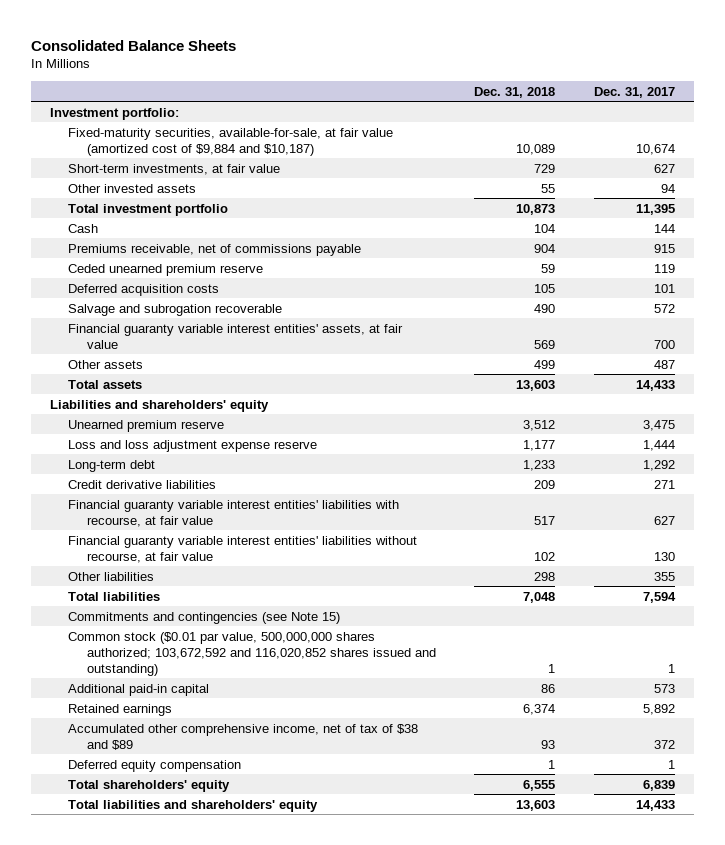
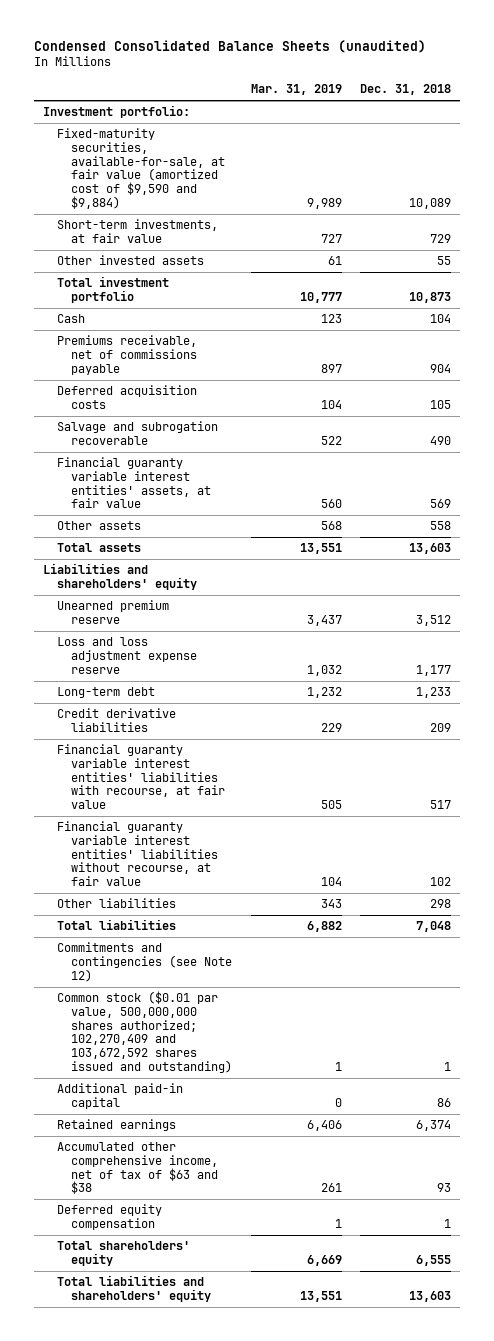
- Consolidated Balance Sheets
+ Condensed Consolidated Balance Sheets (unaudited)
- | Dec. 31, 2018 | Dec. 31, 2017
+ | Mar. 31, 2019 | Dec. 31, 2018
- Fixed-maturity securities, available-for-sale, at fair value (amortized cost of $9,884 and $10,187) | 10,089 | 10,674
+ Fixed-maturity securities, available-for-sale, at fair value (amortized cost of $9,590 and $9,884) | 9,989 | 10,089
- Ceded unearned premium reserve | 59 | 119
- Other assets | 499 | 487
+ Other assets | 568 | 558
- Commitments and contingencies (see Note 15)
- Common stock ($0.01 par value, 500,000,000 shares authorized; 103,672,592 and 116,020,852 shares issued and outstanding) | 1 | 1
+ Commitments and contingencies (see Note 12)
+ Common stock ($0.01 par value, 500,000,000 shares authorized; 102,270,409 and 103,672,592 shares issued and outstanding) | 1 | 1
- Accumulated other comprehensive income, net of tax of $38 and $89 | 93 | 372
+ Accumulated other comprehensive income, net of tax of $63 and $38 | 261 | 93

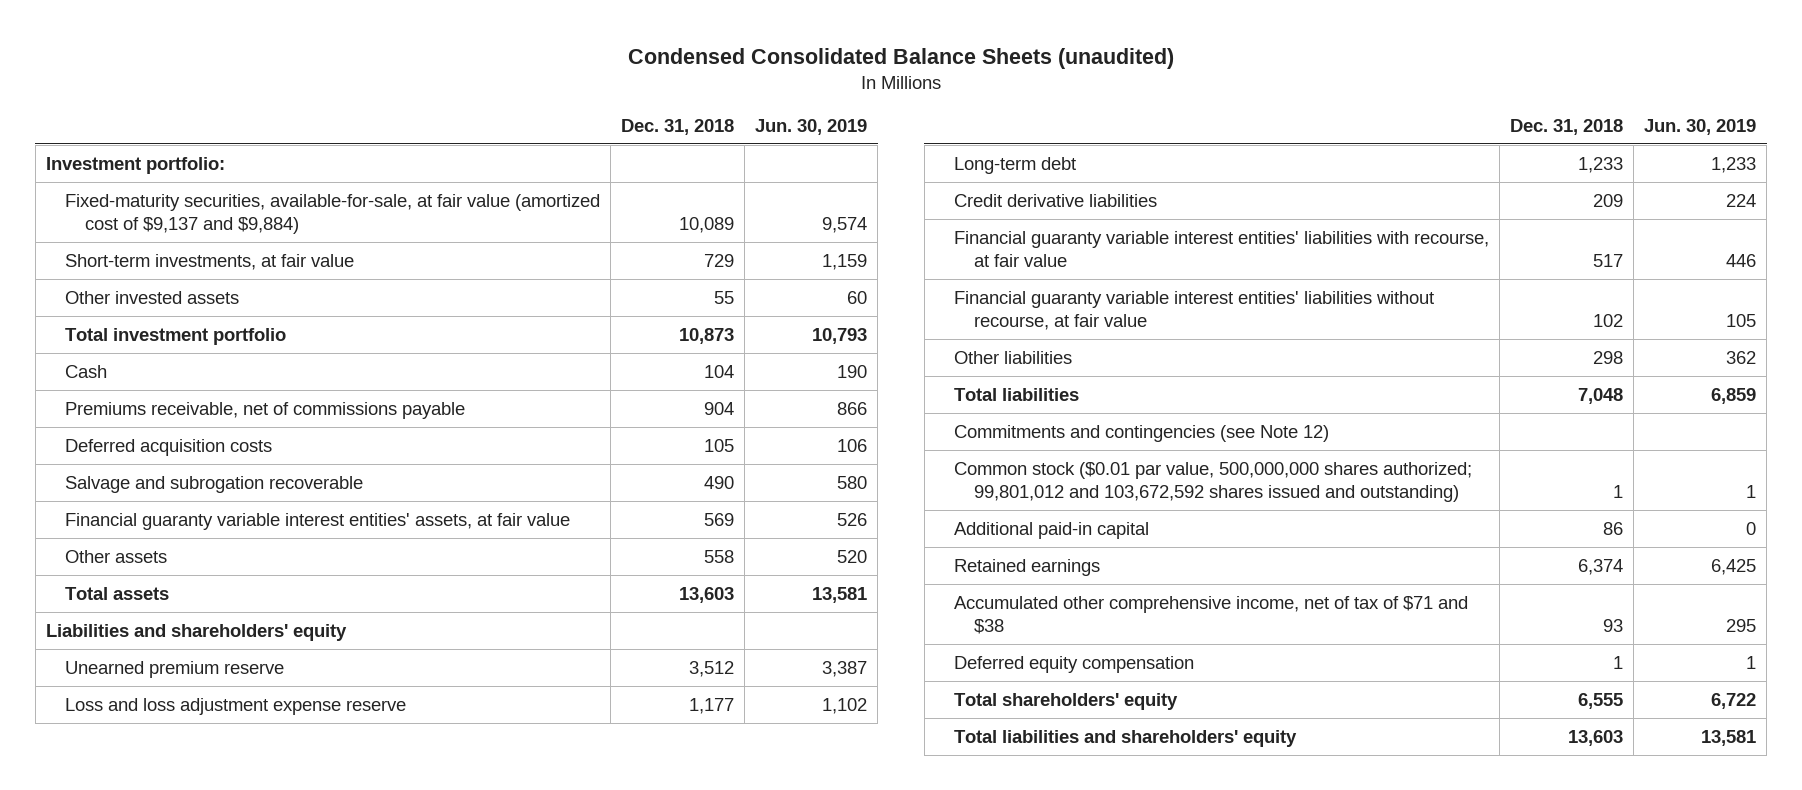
- | Mar. 31, 2019 | Dec. 31, 2018
+ | Dec. 31, 2018 | Jun. 30, 2019
- Fixed-maturity securities, available-for-sale, at fair value (amortized cost of $9,590 and $9,884) | 9,989 | 10,089
+ Fixed-maturity securities, available-for-sale, at fair value (amortized cost of $9,137 and $9,884) | 10,089 | 9,574
- Common stock ($0.01 par value, 500,000,000 shares authorized; 102,270,409 and 103,672,592 shares issued and outstanding) | 1 | 1
+ Common stock ($0.01 par value, 500,000,000 shares authorized; 99,801,012 and 103,672,592 shares issued and outstanding) | 1 | 1
- Accumulated other comprehensive income, net of tax of $63 and $38 | 261 | 93
+ Accumulated other comprehensive income, net of tax of $71 and $38 | 93 | 295

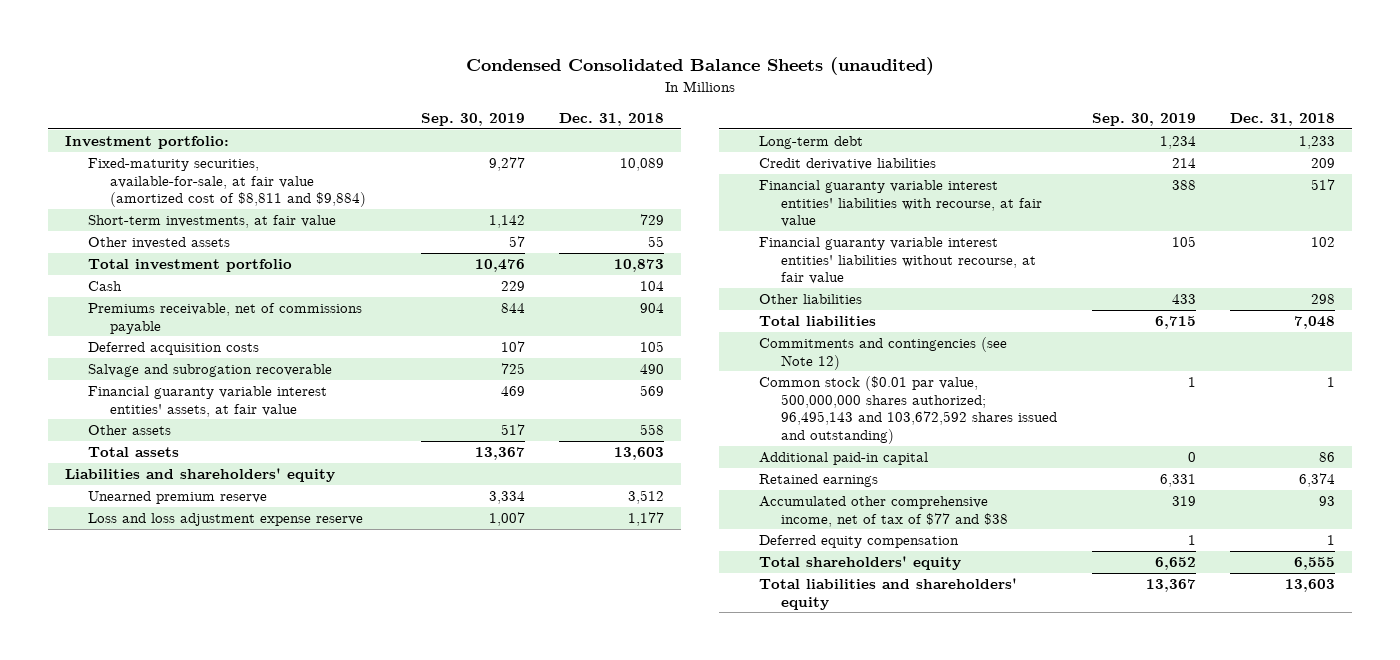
- | Dec. 31, 2018 | Jun. 30, 2019
+ | Sep. 30, 2019 | Dec. 31, 2018
- Fixed-maturity securities, available-for-sale, at fair value (amortized cost of $9,137 and $9,884) | 10,089 | 9,574
+ Fixed-maturity securities, available-for-sale, at fair value (amortized cost of $8,811 and $9,884) | 9,277 | 10,089
- Common stock ($0.01 par value, 500,000,000 shares authorized; 99,801,012 and 103,672,592 shares issued and outstanding) | 1 | 1
+ Common stock ($0.01 par value, 500,000,000 shares authorized; 96,495,143 and 103,672,592 shares issued and outstanding) | 1 | 1
- Accumulated other comprehensive income, net of tax of $71 and $38 | 93 | 295
+ Accumulated other comprehensive income, net of tax of $77 and $38 | 319 | 93

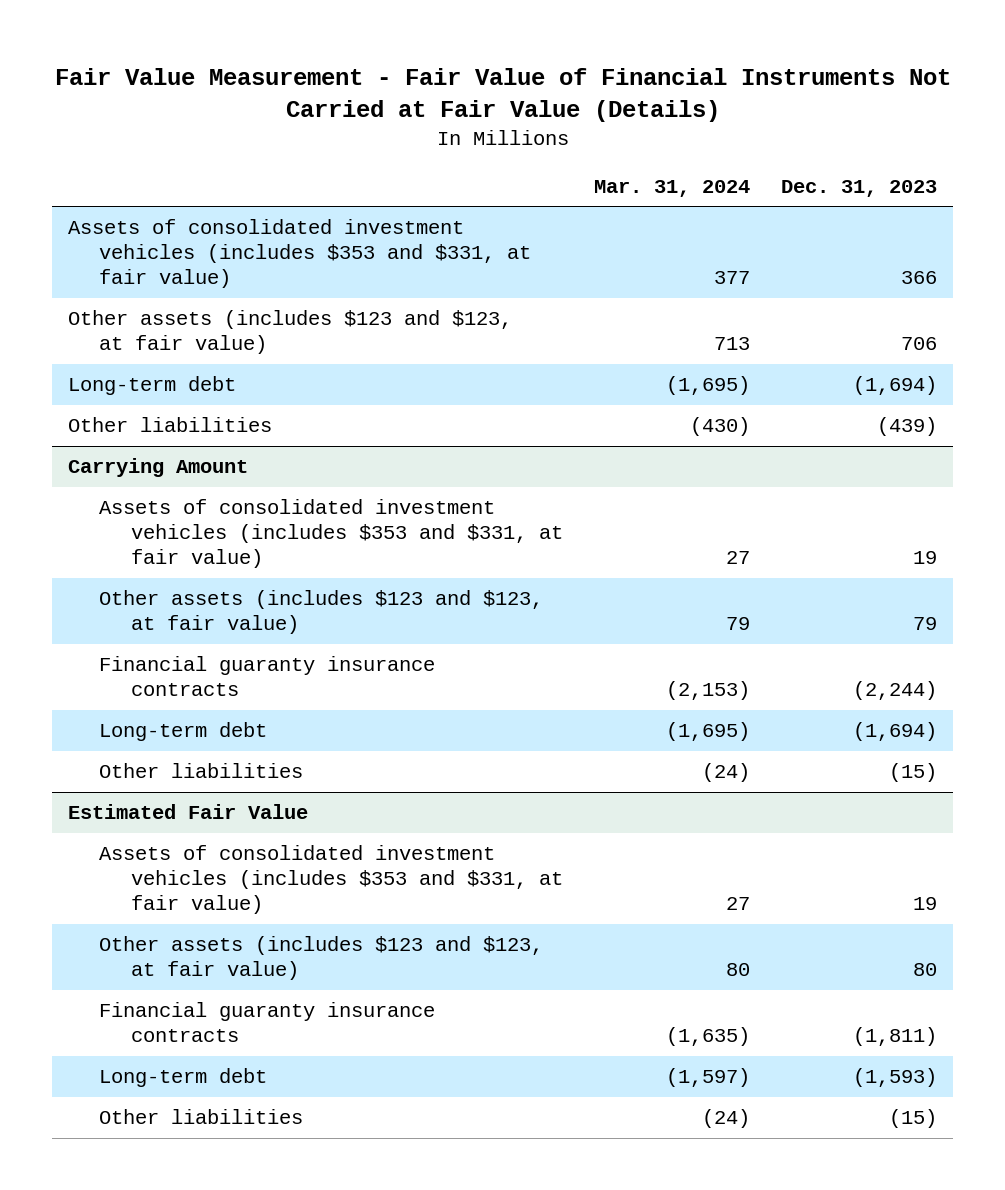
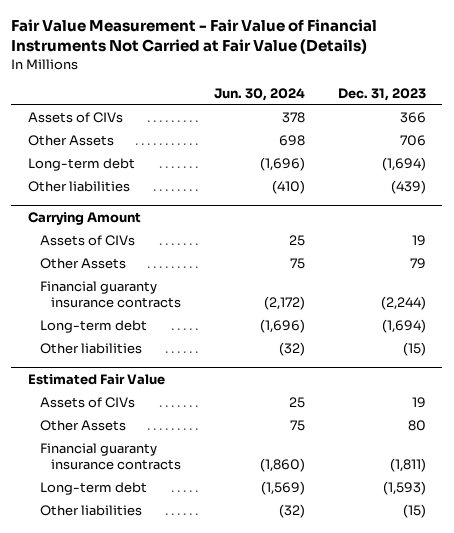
- | Mar. 31, 2024 | Dec. 31, 2023
+ | Jun. 30, 2024 | Dec. 31, 2023
- Assets of consolidated investment vehicles (includes $353 and $331, at fair value) | 377 | 366
- Other assets (includes $123 and $123, at fair value) | 713 | 706
+ Assets of CIVs | 378 | 366
+ Other Assets | 698 | 706
@ Carrying Amount
- Assets of consolidated investment vehicles (includes $353 and $331, at fair value) | 27 | 19
- Other assets (includes $123 and $123, at fair value) | 79 | 79
+ Assets of CIVs | 25 | 19
+ Other Assets | 75 | 79
@ Estimated Fair Value
- Assets of consolidated investment vehicles (includes $353 and $331, at fair value) | 27 | 19
- Other assets (includes $123 and $123, at fair value) | 80 | 80
+ Assets of CIVs | 25 | 19
+ Other Assets | 75 | 80

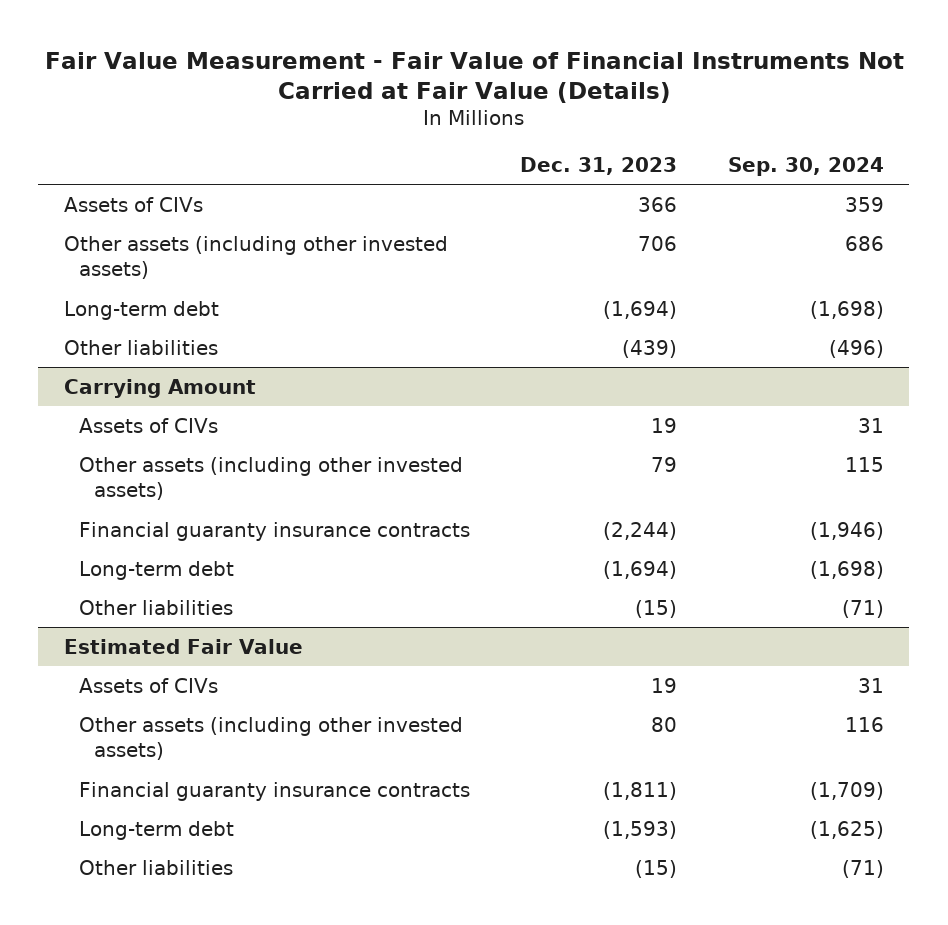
- | Jun. 30, 2024 | Dec. 31, 2023
+ | Dec. 31, 2023 | Sep. 30, 2024
- Other Assets | 698 | 706
+ Other assets (including other invested assets) | 706 | 686
@ Carrying Amount
- Other Assets | 75 | 79
+ Other assets (including other invested assets) | 79 | 115
@ Estimated Fair Value
- Other Assets | 75 | 80
+ Other assets (including other invested assets) | 80 | 116

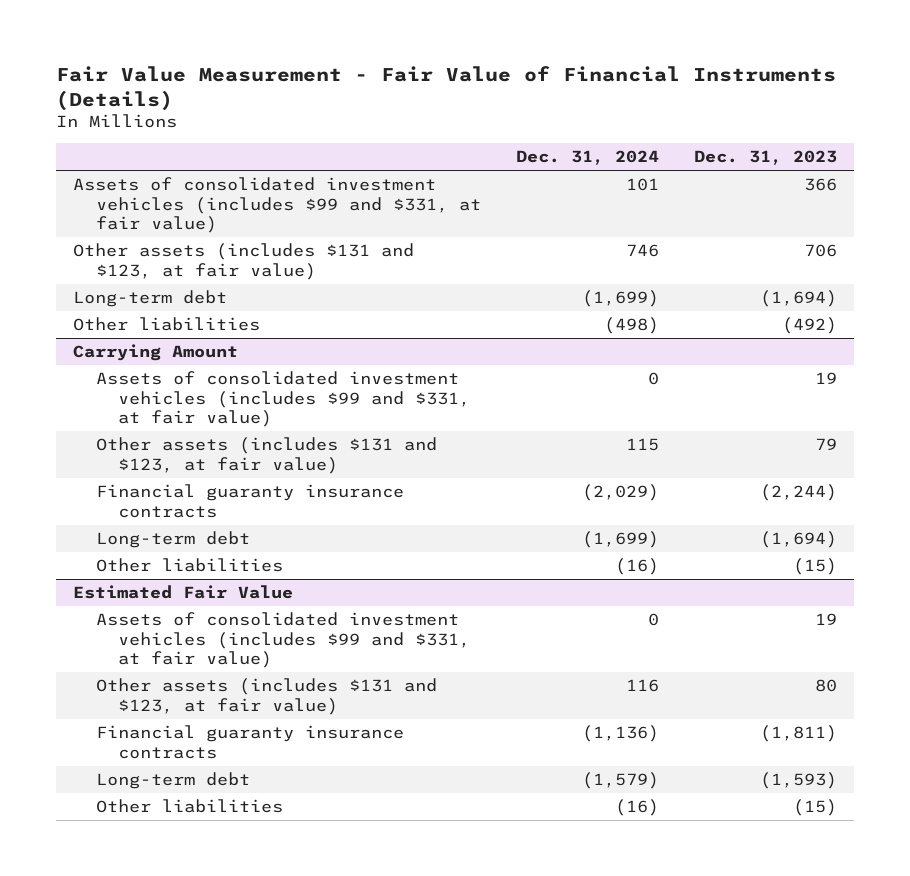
- Fair Value Measurement - Fair Value of Financial Instruments Not Carried at Fair Value (Details)
+ Fair Value Measurement - Fair Value of Financial Instruments (Details)
- | Dec. 31, 2023 | Sep. 30, 2024
+ | Dec. 31, 2024 | Dec. 31, 2023
- Assets of CIVs | 366 | 359
- Other assets (including other invested assets) | 706 | 686
+ Assets of consolidated investment vehicles (includes $99 and $331, at fair value) | 101 | 366
+ Other assets (includes $131 and $123, at fair value) | 746 | 706
- Other liabilities | (439) | (496)
+ Other liabilities | (498) | (492)
@ Carrying Amount
- Assets of CIVs | 19 | 31
- Other assets (including other invested assets) | 79 | 115
+ Assets of consolidated investment vehicles (includes $99 and $331, at fair value) | 0 | 19
+ Other assets (includes $131 and $123, at fair value) | 115 | 79
@ Estimated Fair Value
- Assets of CIVs | 19 | 31
- Other assets (including other invested assets) | 80 | 116
+ Assets of consolidated investment vehicles (includes $99 and $331, at fair value) | 0 | 19
+ Other assets (includes $131 and $123, at fair value) | 116 | 80

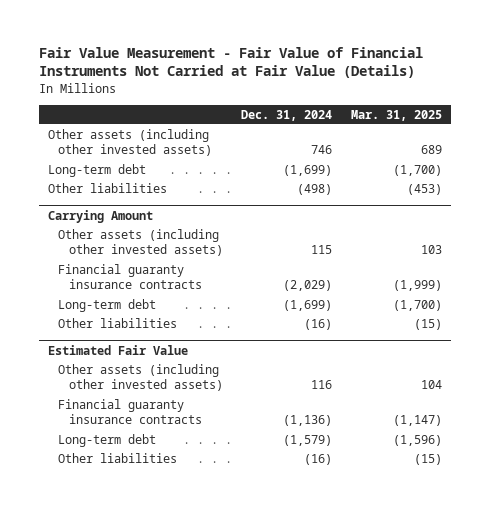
- Fair Value Measurement - Fair Value of Financial Instruments (Details)
+ Fair Value Measurement - Fair Value of Financial Instruments Not Carried at Fair Value (Details)
- | Dec. 31, 2024 | Dec. 31, 2023
+ | Dec. 31, 2024 | Mar. 31, 2025
- Assets of consolidated investment vehicles (includes $99 and $331, at fair value) | 101 | 366
- Other assets (includes $131 and $123, at fair value) | 746 | 706
+ Other assets (including other invested assets) | 746 | 689
@ Carrying Amount
- Assets of consolidated investment vehicles (includes $99 and $331, at fair value) | 0 | 19
- Other assets (includes $131 and $123, at fair value) | 115 | 79
+ Other assets (including other invested assets) | 115 | 103
@ Estimated Fair Value
- Assets of consolidated investment vehicles (includes $99 and $331, at fair value) | 0 | 19
- Other assets (includes $131 and $123, at fair value) | 116 | 80
+ Other assets (including other invested assets) | 116 | 104

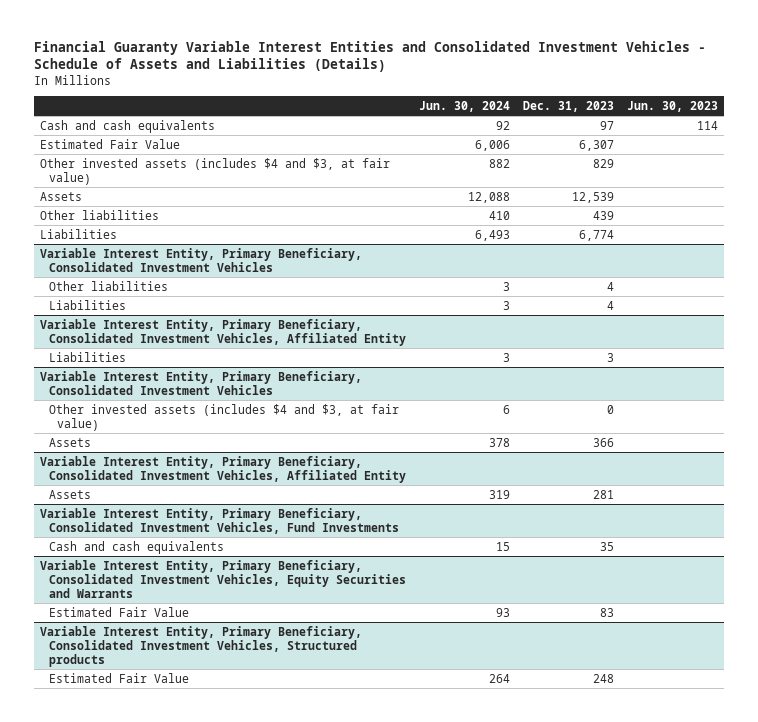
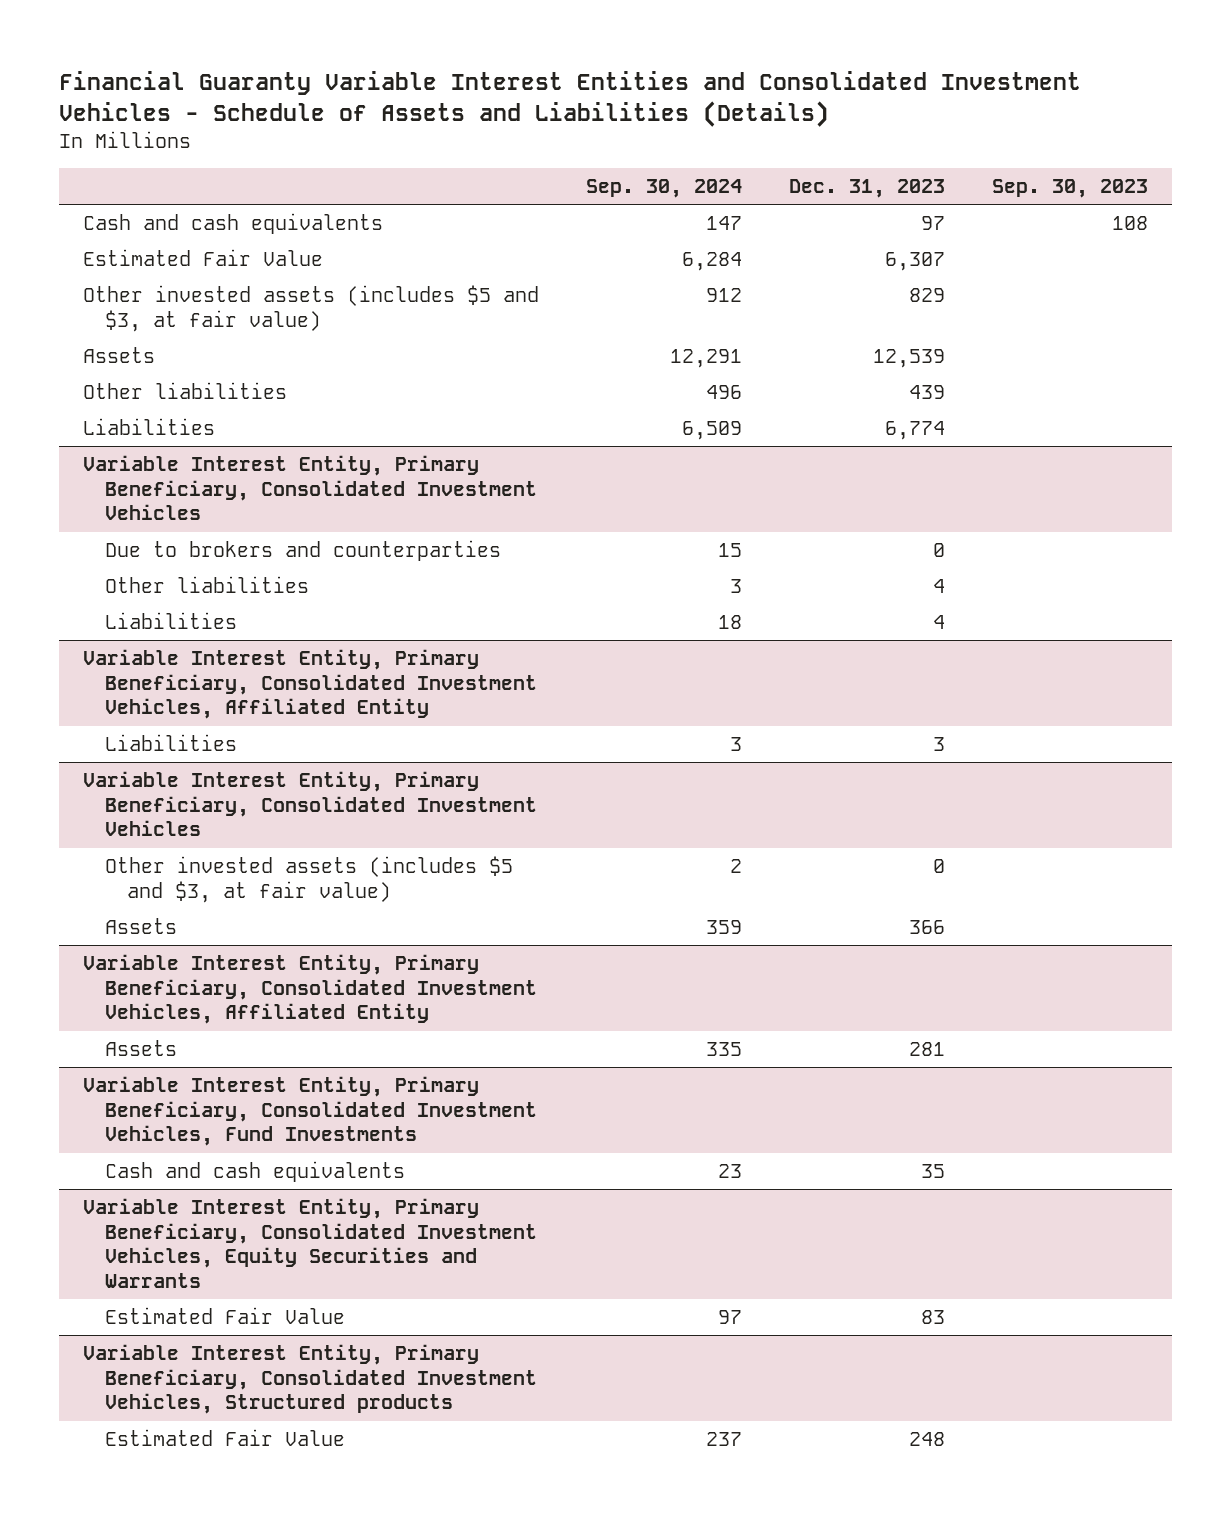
- | Jun. 30, 2024 | Dec. 31, 2023 | Jun. 30, 2023
+ | Sep. 30, 2024 | Dec. 31, 2023 | Sep. 30, 2023
- Other invested assets (includes $4 and $3, at fair value) | 882 | 829 |
+ Other invested assets (includes $5 and $3, at fair value) | 912 | 829 |
@ Variable Interest Entity, Primary Beneficiary, Consolidated Investment Vehicles
+ Due to brokers and counterparties | 15 | 0 |
- Other invested assets (includes $4 and $3, at fair value) | 6 | 0 |
+ Other invested assets (includes $5 and $3, at fair value) | 2 | 0 |

